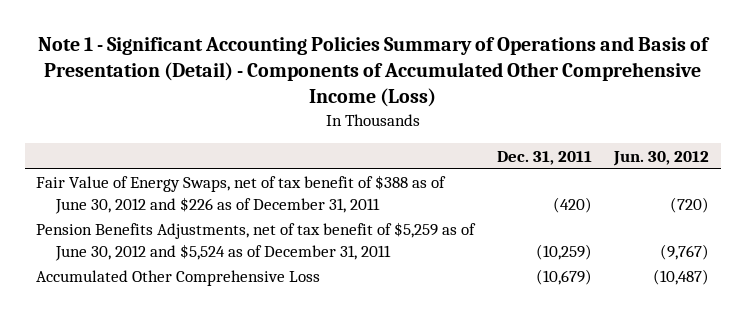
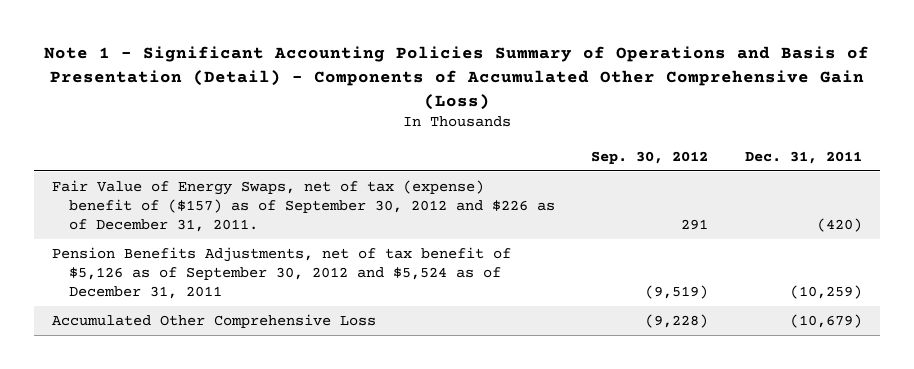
- Note 1 - Significant Accounting Policies Summary of Operations and Basis of Presentation (Detail) - Components of Accumulated Other Comprehensive Income (Loss)
+ Note 1 - Significant Accounting Policies Summary of Operations and Basis of Presentation (Detail) - Components of Accumulated Other Comprehensive Gain (Loss)
- | Dec. 31, 2011 | Jun. 30, 2012
+ | Sep. 30, 2012 | Dec. 31, 2011
- Fair Value of Energy Swaps, net of tax benefit of $388 as of June 30, 2012 and $226 as of December 31, 2011 | (420) | (720)
- Pension Benefits Adjustments, net of tax benefit of $5,259 as of June 30, 2012 and $5,524 as of December 31, 2011 | (10,259) | (9,767)
+ Fair Value of Energy Swaps, net of tax (expense) benefit of ($157) as of September 30, 2012 and $226 as of December 31, 2011. | 291 | (420)
+ Pension Benefits Adjustments, net of tax benefit of $5,126 as of September 30, 2012 and $5,524 as of December 31, 2011 | (9,519) | (10,259)

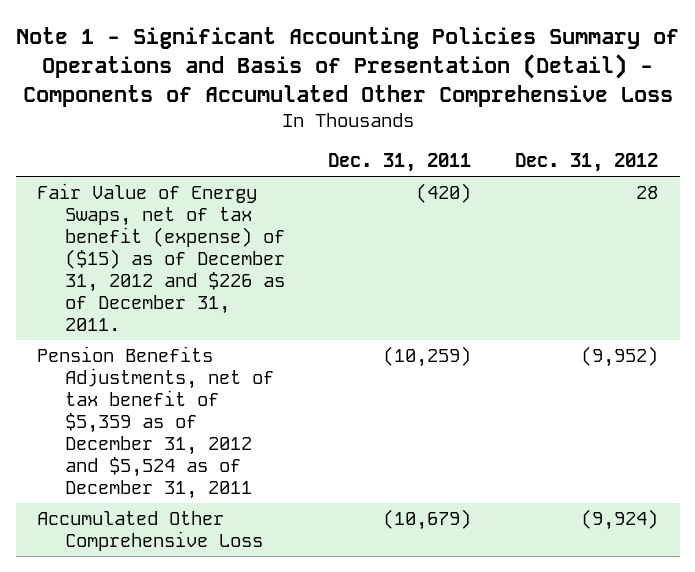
- Note 1 - Significant Accounting Policies Summary of Operations and Basis of Presentation (Detail) - Components of Accumulated Other Comprehensive Gain (Loss)
+ Note 1 - Significant Accounting Policies Summary of Operations and Basis of Presentation (Detail) - Components of Accumulated Other Comprehensive Loss
- | Sep. 30, 2012 | Dec. 31, 2011
+ | Dec. 31, 2011 | Dec. 31, 2012
- Fair Value of Energy Swaps, net of tax (expense) benefit of ($157) as of September 30, 2012 and $226 as of December 31, 2011. | 291 | (420)
- Pension Benefits Adjustments, net of tax benefit of $5,126 as of September 30, 2012 and $5,524 as of December 31, 2011 | (9,519) | (10,259)
+ Fair Value of Energy Swaps, net of tax benefit (expense) of ($15) as of December 31, 2012 and $226 as of December 31, 2011. | (420) | 28
+ Pension Benefits Adjustments, net of tax benefit of $5,359 as of December 31, 2012 and $5,524 as of December 31, 2011 | (10,259) | (9,952)

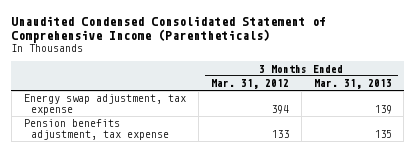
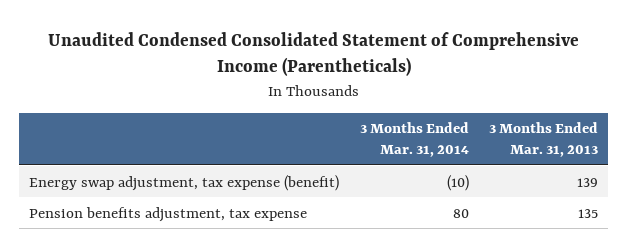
- | 3 Months Ended Mar. 31, 2012 | 3 Months Ended Mar. 31, 2013
+ | 3 Months Ended Mar. 31, 2014 | 3 Months Ended Mar. 31, 2013
- Energy swap adjustment, tax expense | 394 | 139
+ Energy swap adjustment, tax expense (benefit) | (10) | 139

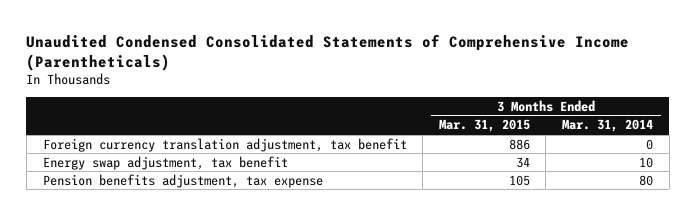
- Unaudited Condensed Consolidated Statement of Comprehensive Income (Parentheticals)
+ Unaudited Condensed Consolidated Statements of Comprehensive Income (Parentheticals)
- | 3 Months Ended Mar. 31, 2014 | 3 Months Ended Mar. 31, 2013
+ | 3 Months Ended Mar. 31, 2015 | 3 Months Ended Mar. 31, 2014
- Energy swap adjustment, tax expense (benefit) | (10) | 139
+ Foreign currency translation adjustment, tax benefit | 886 | 0
+ Energy swap adjustment, tax benefit | 34 | 10

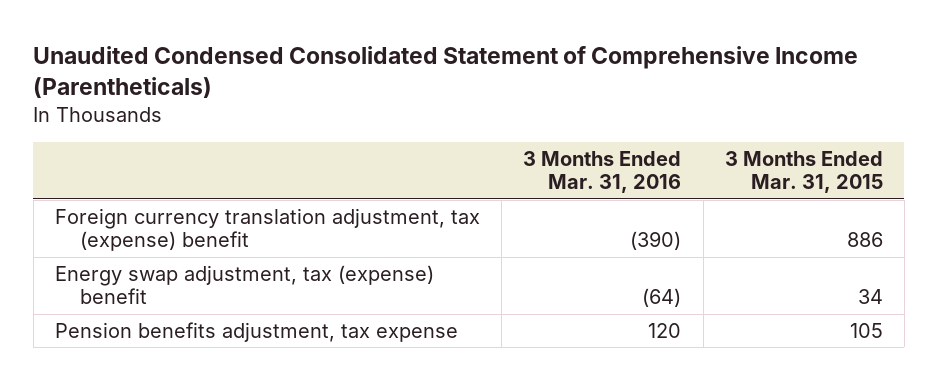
- Unaudited Condensed Consolidated Statements of Comprehensive Income (Parentheticals)
+ Unaudited Condensed Consolidated Statement of Comprehensive Income (Parentheticals)
- | 3 Months Ended Mar. 31, 2015 | 3 Months Ended Mar. 31, 2014
+ | 3 Months Ended Mar. 31, 2016 | 3 Months Ended Mar. 31, 2015
- Foreign currency translation adjustment, tax benefit | 886 | 0
- Energy swap adjustment, tax benefit | 34 | 10
+ Foreign currency translation adjustment, tax (expense) benefit | (390) | 886
+ Energy swap adjustment, tax (expense) benefit | (64) | 34

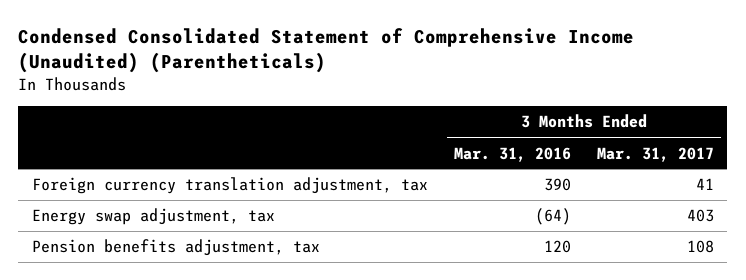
- Unaudited Condensed Consolidated Statement of Comprehensive Income (Parentheticals)
+ Condensed Consolidated Statement of Comprehensive Income (Unaudited) (Parentheticals)
- | 3 Months Ended Mar. 31, 2016 | 3 Months Ended Mar. 31, 2015
+ | 3 Months Ended Mar. 31, 2016 | 3 Months Ended Mar. 31, 2017
- Foreign currency translation adjustment, tax (expense) benefit | (390) | 886
- Energy swap adjustment, tax (expense) benefit | (64) | 34
- Pension benefits adjustment, tax expense | 120 | 105
+ Foreign currency translation adjustment, tax | 390 | 41
+ Energy swap adjustment, tax | (64) | 403
+ Pension benefits adjustment, tax | 120 | 108

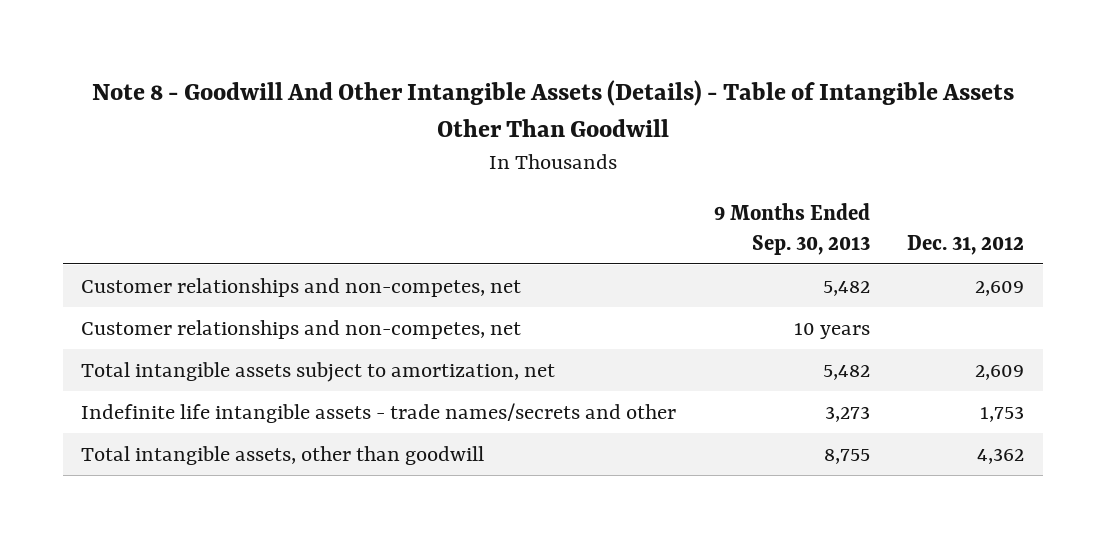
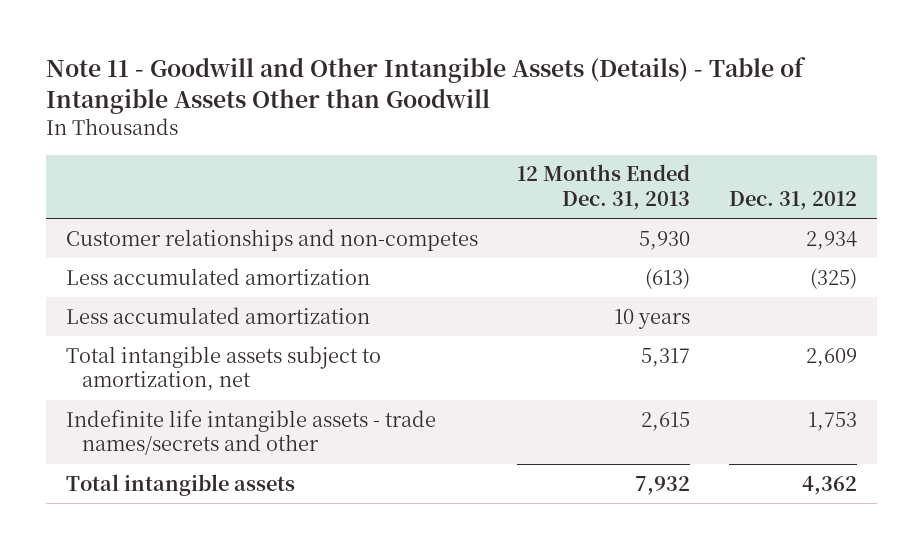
- Note 8 - Goodwill And Other Intangible Assets (Details) - Table of Intangible Assets Other Than Goodwill
+ Note 11 - Goodwill and Other Intangible Assets (Details) - Table of Intangible Assets Other than Goodwill
- | 9 Months Ended Sep. 30, 2013 | Dec. 31, 2012
+ | 12 Months Ended Dec. 31, 2013 | Dec. 31, 2012
- Customer relationships and non-competes, net | 5,482 | 2,609
- Customer relationships and non-competes, net | 10 years |
+ Customer relationships and non-competes | 5,930 | 2,934
+ Less accumulated amortization | (613) | (325)
+ Less accumulated amortization | 10 years |
- Total intangible assets, other than goodwill | 8,755 | 4,362
+ Total intangible assets | 7,932 | 4,362

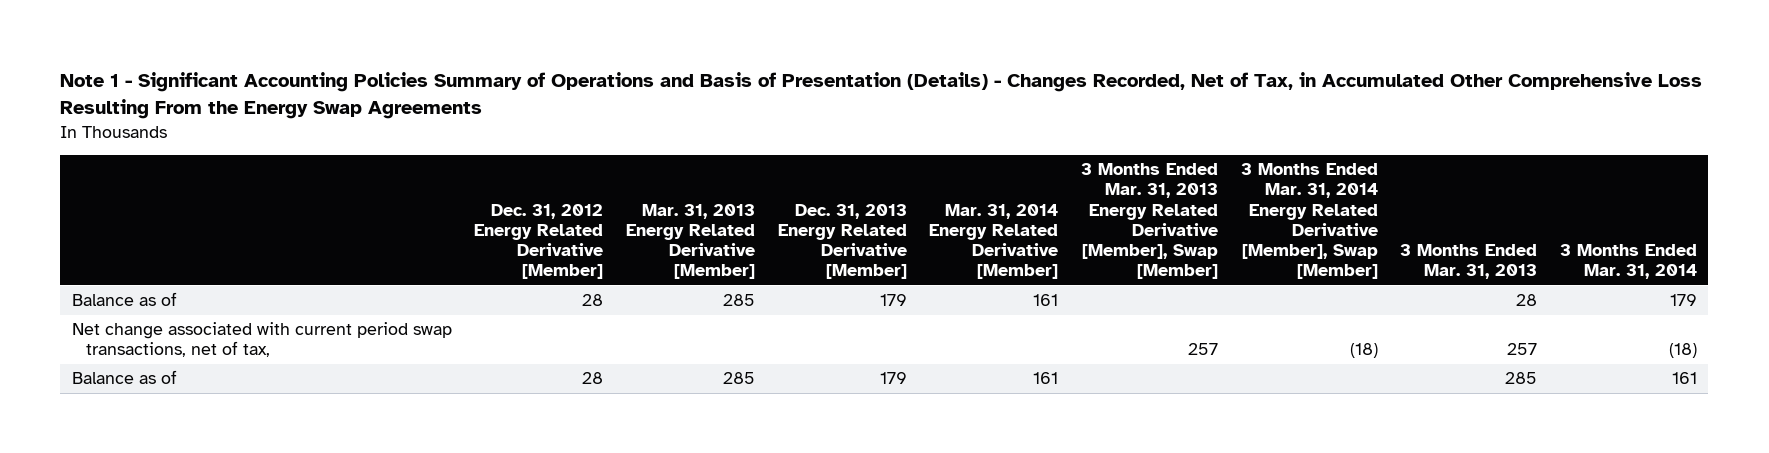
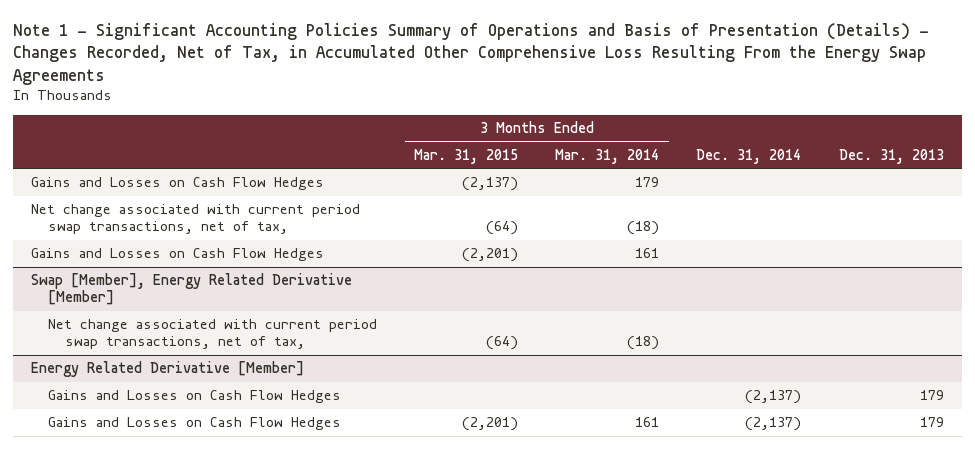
- | Dec. 31, 2012 Energy Related Derivative [Member] | Mar. 31, 2013 Energy Related Derivative [Member] | Dec. 31, 2013 Energy Related Derivative [Member] | Mar. 31, 2014 Energy Related Derivative [Member] | 3 Months Ended Mar. 31, 2013 Energy Related Derivative [Member], Swap [Member] | 3 Months Ended Mar. 31, 2014 Energy Related Derivative [Member], Swap [Member] | 3 Months Ended Mar. 31, 2013 | 3 Months Ended Mar. 31, 2014
+ | 3 Months Ended Mar. 31, 2015 | 3 Months Ended Mar. 31, 2014 | Dec. 31, 2014 | Dec. 31, 2013
- Balance as of | 28 | 285 | 179 | 161 | | | 28 | 179
+ Gains and Losses on Cash Flow Hedges | (2,137) | 179 | |
- Balance as of | 28 | 285 | 179 | 161 | | | 285 | 161
+ Gains and Losses on Cash Flow Hedges | (2,201) | 161 | |
+ Swap [Member], Energy Related Derivative [Member]
+ Net change associated with current period swap transactions, net of tax, | (64) | (18) | |
+ Energy Related Derivative [Member]
+ Gains and Losses on Cash Flow Hedges | | | (2,137) | 179
+ Gains and Losses on Cash Flow Hedges | (2,201) | 161 | (2,137) | 179

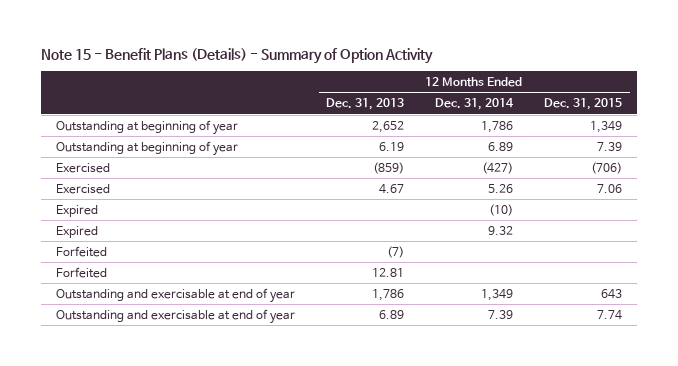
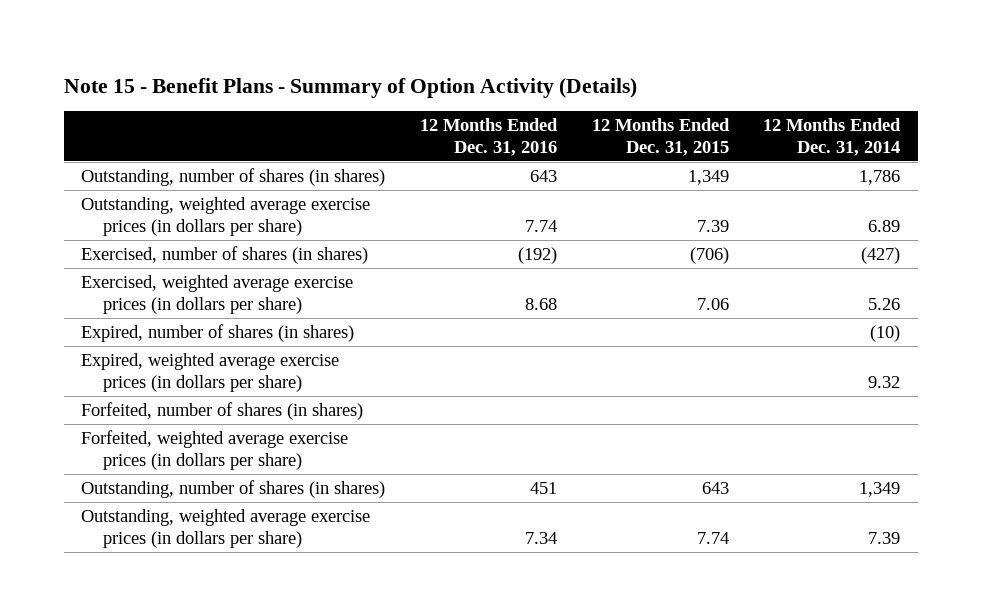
- Note 15 - Benefit Plans (Details) - Summary of Option Activity
+ Note 15 - Benefit Plans - Summary of Option Activity (Details)
- | 12 Months Ended Dec. 31, 2013 | 12 Months Ended Dec. 31, 2014 | 12 Months Ended Dec. 31, 2015
+ | 12 Months Ended Dec. 31, 2016 | 12 Months Ended Dec. 31, 2015 | 12 Months Ended Dec. 31, 2014
- Outstanding at beginning of year | 2,652 | 1,786 | 1,349
- Outstanding at beginning of year | 6.19 | 6.89 | 7.39
- Exercised | (859) | (427) | (706)
- Exercised | 4.67 | 5.26 | 7.06
- Expired | | (10) |
- Expired | | 9.32 |
- Forfeited | (7) | |
- Forfeited | 12.81 | |
- Outstanding and exercisable at end of year | 1,786 | 1,349 | 643
- Outstanding and exercisable at end of year | 6.89 | 7.39 | 7.74
+ Outstanding, number of shares (in shares) | 643 | 1,349 | 1,786
+ Outstanding, weighted average exercise prices (in dollars per share) | 7.74 | 7.39 | 6.89
+ Exercised, number of shares (in shares) | (192) | (706) | (427)
+ Exercised, weighted average exercise prices (in dollars per share) | 8.68 | 7.06 | 5.26
+ Expired, number of shares (in shares) | | | (10)
+ Expired, weighted average exercise prices (in dollars per share) | | | 9.32
+ Forfeited, number of shares (in shares)
+ Forfeited, weighted average exercise prices (in dollars per share)
+ Outstanding, number of shares (in shares) | 451 | 643 | 1,349
+ Outstanding, weighted average exercise prices (in dollars per share) | 7.34 | 7.74 | 7.39

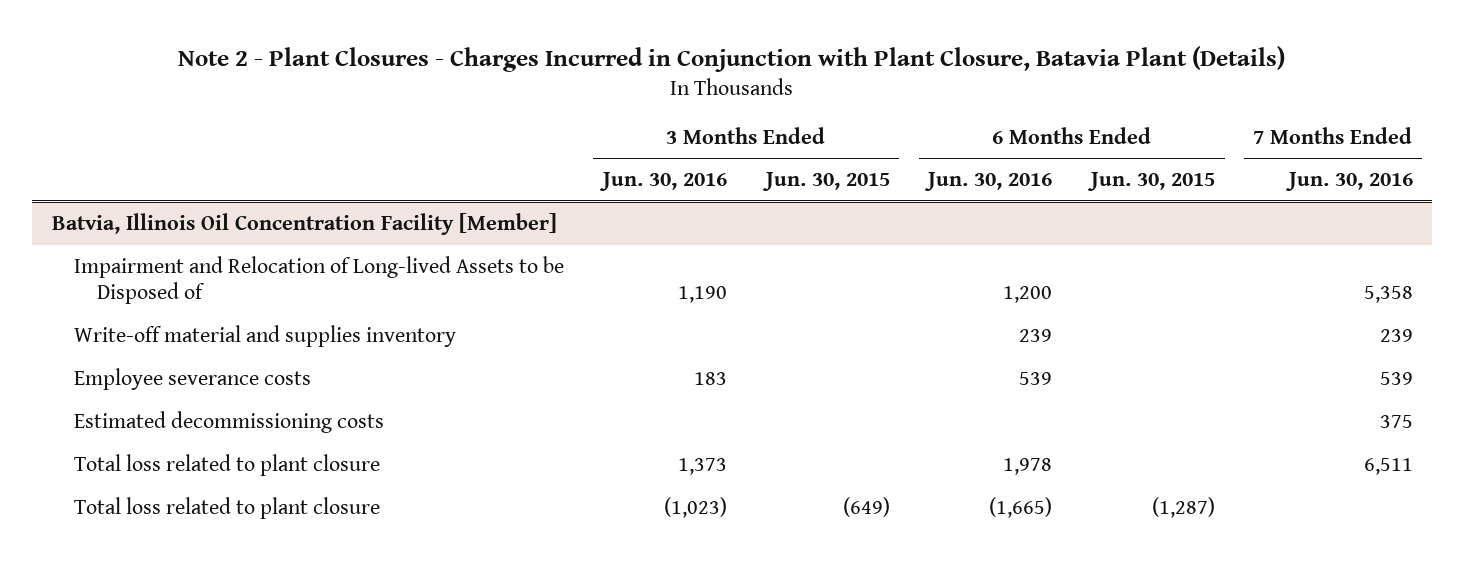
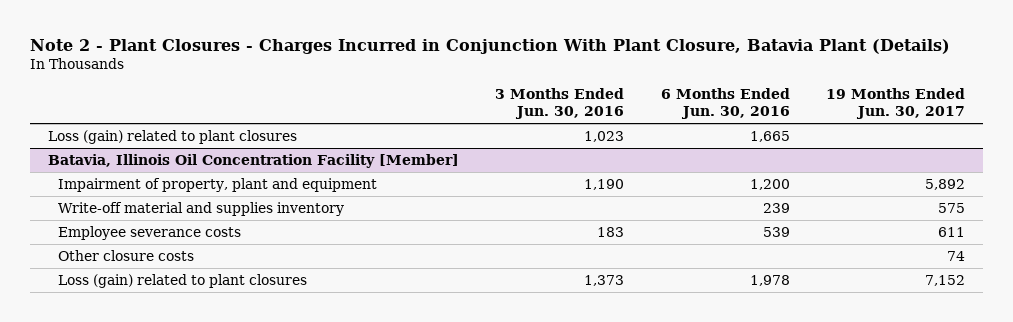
- Note 2 - Plant Closures - Charges Incurred in Conjunction with Plant Closure, Batavia Plant (Details)
+ Note 2 - Plant Closures - Charges Incurred in Conjunction With Plant Closure, Batavia Plant (Details)
- | 3 Months Ended Jun. 30, 2016 | 3 Months Ended Jun. 30, 2015 | 6 Months Ended Jun. 30, 2016 | 6 Months Ended Jun. 30, 2015 | 7 Months Ended Jun. 30, 2016
+ | 3 Months Ended Jun. 30, 2016 | 6 Months Ended Jun. 30, 2016 | 19 Months Ended Jun. 30, 2017
- Batvia, Illinois Oil Concentration Facility [Member]
- Impairment and Relocation of Long-lived Assets to be Disposed of | 1,190 | | 1,200 | | 5,358
+ Loss (gain) related to plant closures | 1,023 | 1,665 |
+ Batavia, Illinois Oil Concentration Facility [Member]
+ Impairment of property, plant and equipment | 1,190 | 1,200 | 5,892
- Estimated decommissioning costs | | | | | 375
- Total loss related to plant closure | 1,373 | | 1,978 | | 6,511
- Total loss related to plant closure | (1,023) | (649) | (1,665) | (1,287) |
+ Other closure costs | | | 74
+ Loss (gain) related to plant closures | 1,373 | 1,978 | 7,152

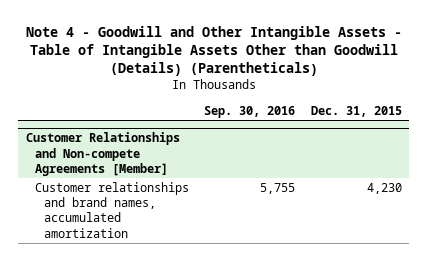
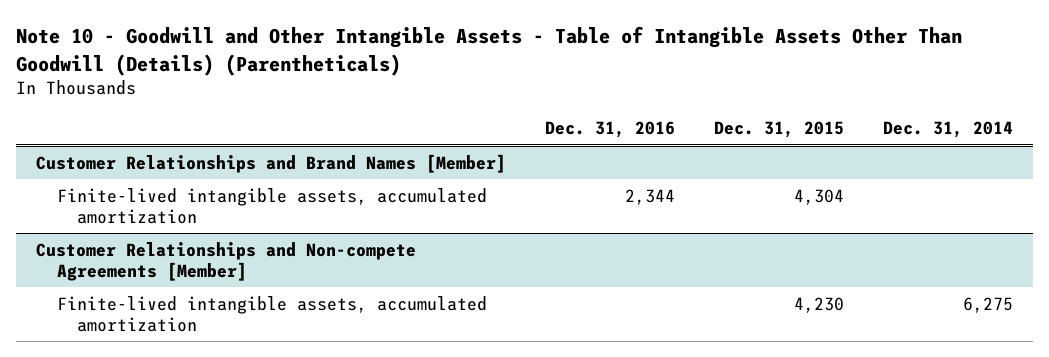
- Note 4 - Goodwill and Other Intangible Assets - Table of Intangible Assets Other than Goodwill (Details) (Parentheticals)
+ Note 10 - Goodwill and Other Intangible Assets - Table of Intangible Assets Other Than Goodwill (Details) (Parentheticals)
- | Sep. 30, 2016 | Dec. 31, 2015
+ | Dec. 31, 2016 | Dec. 31, 2015 | Dec. 31, 2014
+ Customer Relationships and Brand Names [Member]
+ Finite-lived intangible assets, accumulated amortization | 2,344 | 4,304 |
@ Customer Relationships and Non-compete Agreements [Member]
- Customer relationships and brand names, accumulated amortization | 5,755 | 4,230
+ Finite-lived intangible assets, accumulated amortization | | 4,230 | 6,275

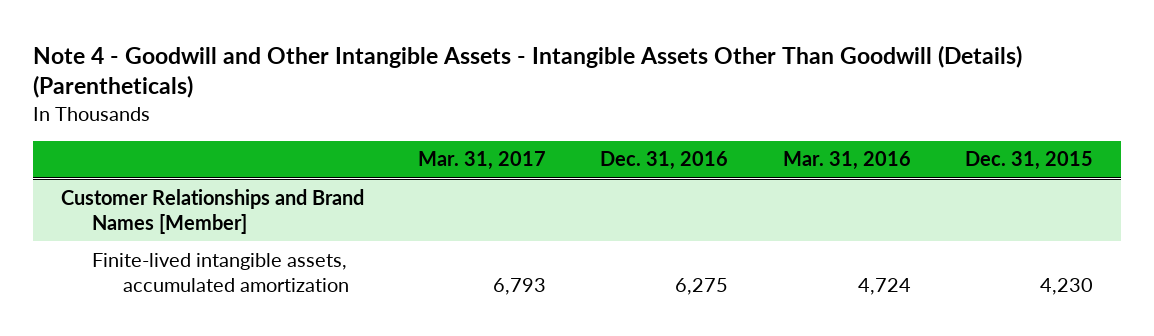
- Note 10 - Goodwill and Other Intangible Assets - Table of Intangible Assets Other Than Goodwill (Details) (Parentheticals)
+ Note 4 - Goodwill and Other Intangible Assets - Intangible Assets Other Than Goodwill (Details) (Parentheticals)
- | Dec. 31, 2016 | Dec. 31, 2015 | Dec. 31, 2014
+ | Mar. 31, 2017 | Dec. 31, 2016 | Mar. 31, 2016 | Dec. 31, 2015
@ Customer Relationships and Brand Names [Member]
- Finite-lived intangible assets, accumulated amortization | 2,344 | 4,304 |
- Customer Relationships and Non-compete Agreements [Member]
- Finite-lived intangible assets, accumulated amortization | | 4,230 | 6,275
@ Customer Relationships and Brand Names [Member]
+ Finite-lived intangible assets, accumulated amortization | 6,793 | 6,275 | 4,724 | 4,230

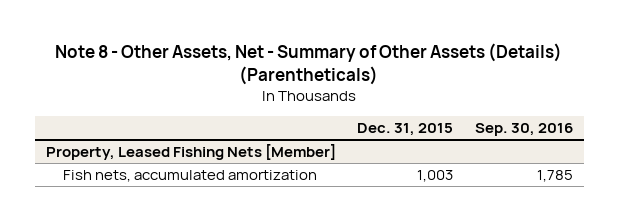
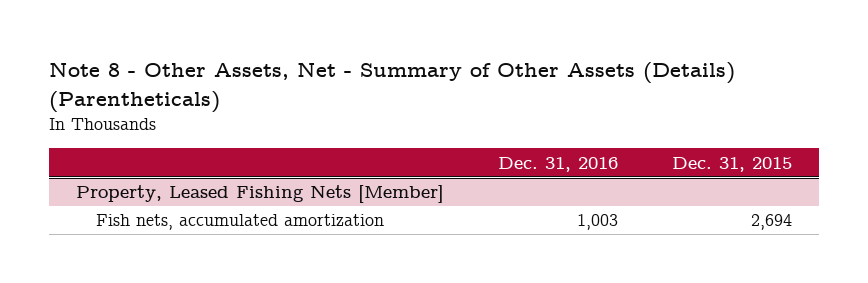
- | Dec. 31, 2015 | Sep. 30, 2016
+ | Dec. 31, 2016 | Dec. 31, 2015
@ Property, Leased Fishing Nets [Member]
- Fish nets, accumulated amortization | 1,003 | 1,785
+ Fish nets, accumulated amortization | 1,003 | 2,694

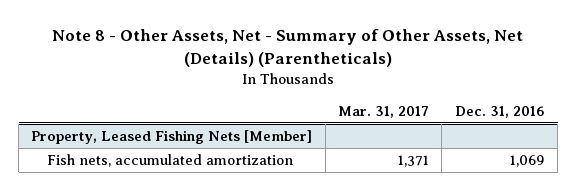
- Note 8 - Other Assets, Net - Summary of Other Assets (Details) (Parentheticals)
+ Note 8 - Other Assets, Net - Summary of Other Assets, Net (Details) (Parentheticals)
- | Dec. 31, 2016 | Dec. 31, 2015
+ | Mar. 31, 2017 | Dec. 31, 2016
@ Property, Leased Fishing Nets [Member]
- Fish nets, accumulated amortization | 1,003 | 2,694
+ Fish nets, accumulated amortization | 1,371 | 1,069

